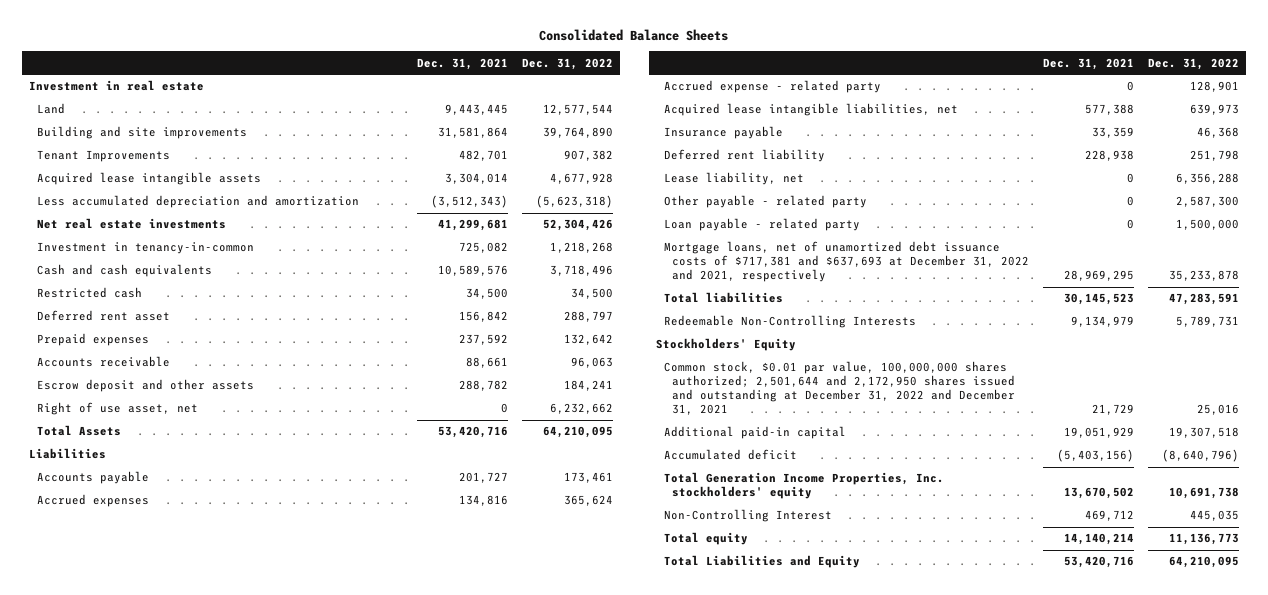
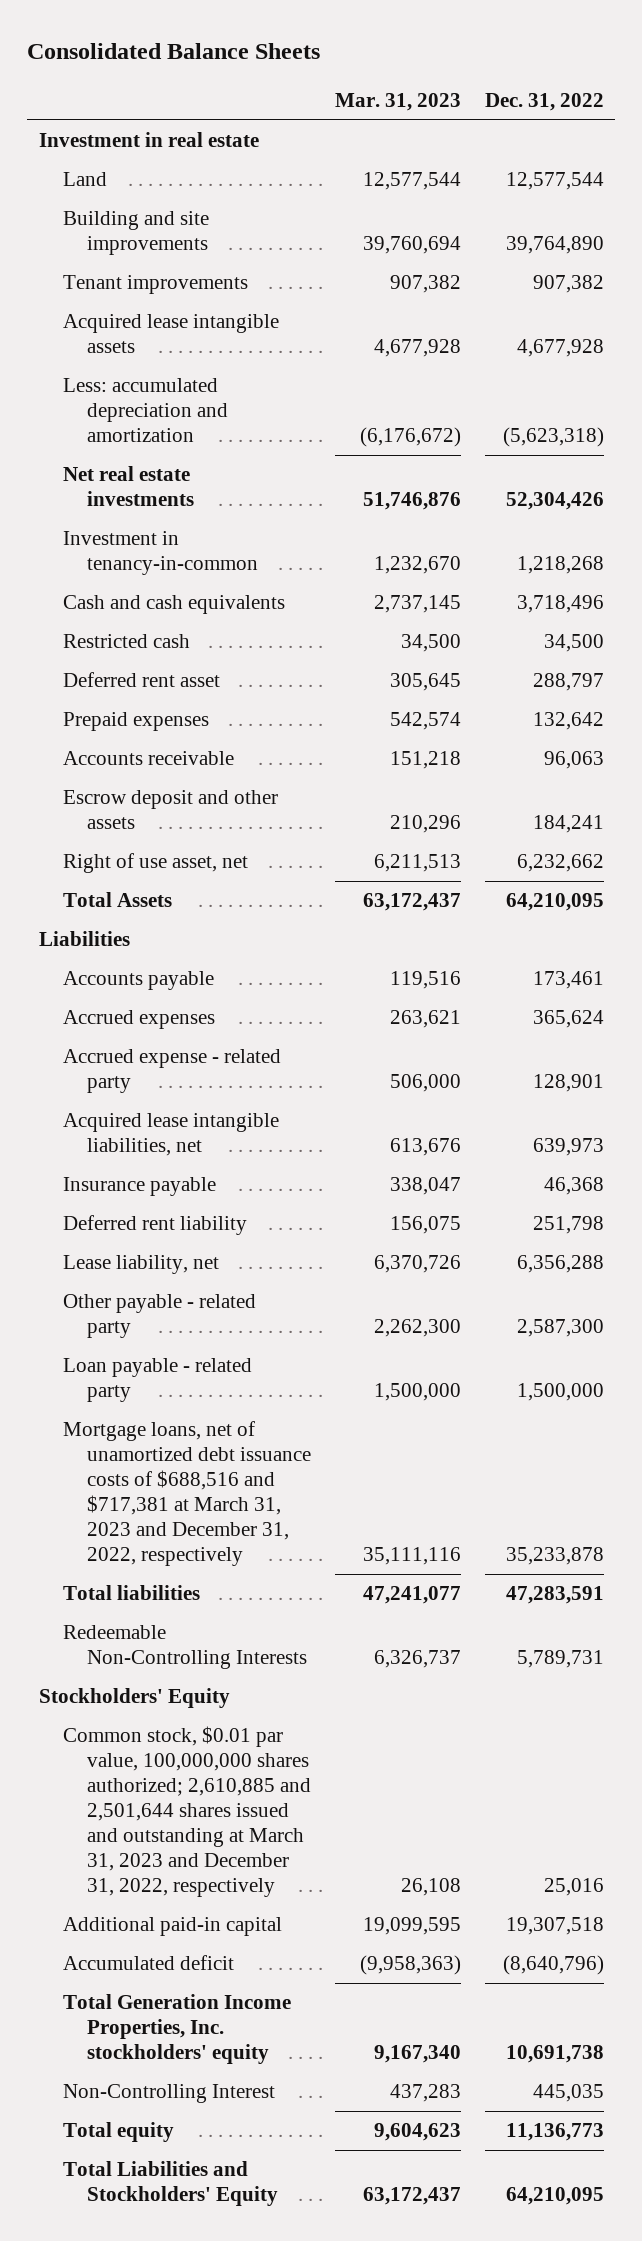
- | Dec. 31, 2021 | Dec. 31, 2022
+ | Mar. 31, 2023 | Dec. 31, 2022
- Tenant Improvements | 482,701 | 907,382
+ Tenant improvements | 907,382 | 907,382
- Less accumulated depreciation and amortization | (3,512,343) | (5,623,318)
+ Less: accumulated depreciation and amortization | (6,176,672) | (5,623,318)
- Mortgage loans, net of unamortized debt issuance costs of $717,381 and $637,693 at December 31, 2022 and 2021, respectively | 28,969,295 | 35,233,878
+ Mortgage loans, net of unamortized debt issuance costs of $688,516 and $717,381 at March 31, 2023 and December 31, 2022, respectively | 35,111,116 | 35,233,878
- Common stock, $0.01 par value, 100,000,000 shares authorized; 2,501,644 and 2,172,950 shares issued and outstanding at December 31, 2022 and December 31, 2021 | 21,729 | 25,016
+ Common stock, $0.01 par value, 100,000,000 shares authorized; 2,610,885 and 2,501,644 shares issued and outstanding at March 31, 2023 and December 31, 2022, respectively | 26,108 | 25,016
- Total Liabilities and Equity | 53,420,716 | 64,210,095
+ Total Liabilities and Stockholders' Equity | 63,172,437 | 64,210,095

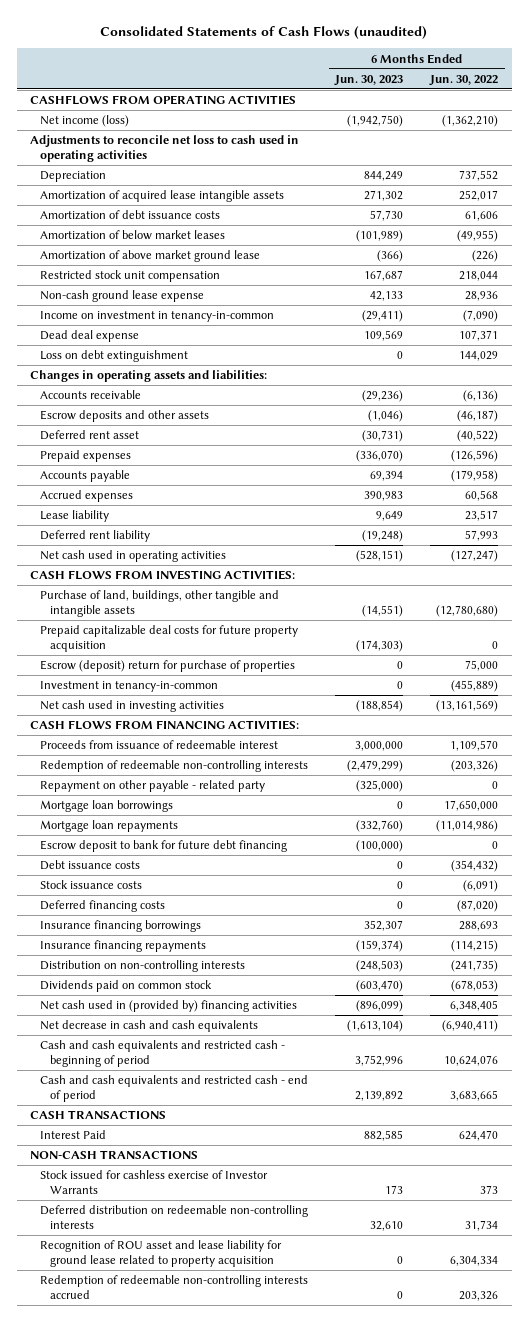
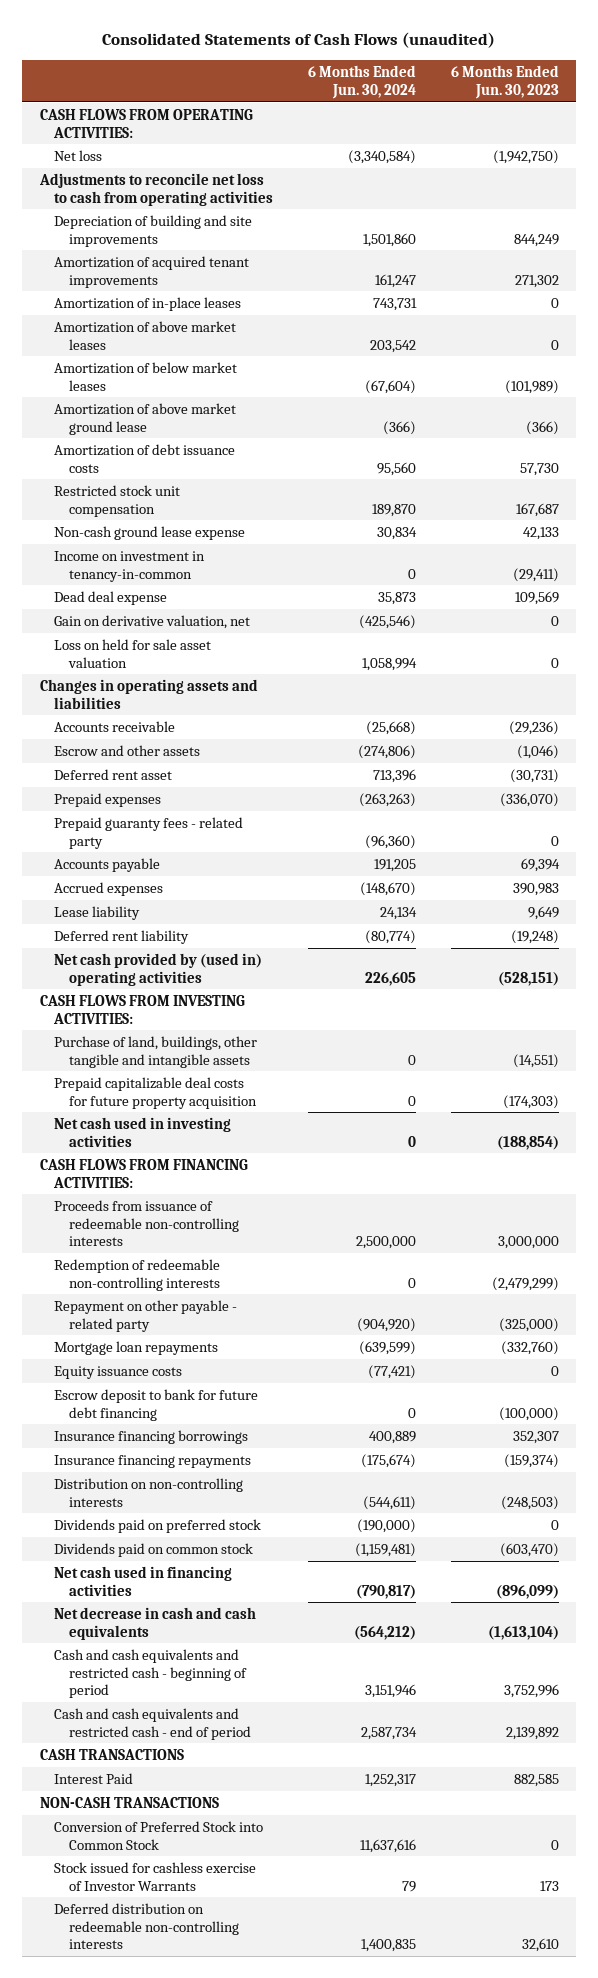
- | 6 Months Ended Jun. 30, 2023 | 6 Months Ended Jun. 30, 2022
+ | 6 Months Ended Jun. 30, 2024 | 6 Months Ended Jun. 30, 2023
- CASHFLOWS FROM OPERATING ACTIVITIES
- Net income (loss) | (1,942,750) | (1,362,210)
- Adjustments to reconcile net loss to cash used in operating activities
- Depreciation | 844,249 | 737,552
- Amortization of acquired lease intangible assets | 271,302 | 252,017
+ CASH FLOWS FROM OPERATING ACTIVITIES:
+ Net loss | (3,340,584) | (1,942,750)
+ Adjustments to reconcile net loss to cash from operating activities
+ Depreciation of building and site improvements | 1,501,860 | 844,249
+ Amortization of acquired tenant improvements | 161,247 | 271,302
+ Amortization of in-place leases | 743,731 | 0
+ Amortization of above market leases | 203,542 | 0
moved down: Amortization of debt issuance costs | 95,560 | 57,730
- Loss on debt extinguishment | 0 | 144,029
- Changes in operating assets and liabilities:
+ Gain on derivative valuation, net | (425,546) | 0
+ Loss on held for sale asset valuation | 1,058,994 | 0
+ Changes in operating assets and liabilities
- Escrow deposits and other assets | (1,046) | (46,187)
+ Escrow and other assets | (274,806) | (1,046)
+ Prepaid guaranty fees - related party | (96,360) | 0
- Net cash used in operating activities | (528,151) | (127,247)
+ Net cash provided by (used in) operating activities | 226,605 | (528,151)
- Escrow (deposit) return for purchase of properties | 0 | 75,000
- Investment in tenancy-in-common | 0 | (455,889)
- Proceeds from issuance of redeemable interest | 3,000,000 | 1,109,570
+ Proceeds from issuance of redeemable non-controlling interests | 2,500,000 | 3,000,000
- Mortgage loan borrowings | 0 | 17,650,000
+ Equity issuance costs | (77,421) | 0
- Debt issuance costs | 0 | (354,432)
- Stock issuance costs | 0 | (6,091)
- Deferred financing costs | 0 | (87,020)
+ Dividends paid on preferred stock | (190,000) | 0
- Net cash used in (provided by) financing activities | (896,099) | 6,348,405
+ Net cash used in financing activities | (790,817) | (896,099)
+ Conversion of Preferred Stock into Common Stock | 11,637,616 | 0
- Recognition of ROU asset and lease liability for ground lease related to property acquisition | 0 | 6,304,334
- Redemption of redeemable non-controlling interests accrued | 0 | 203,326

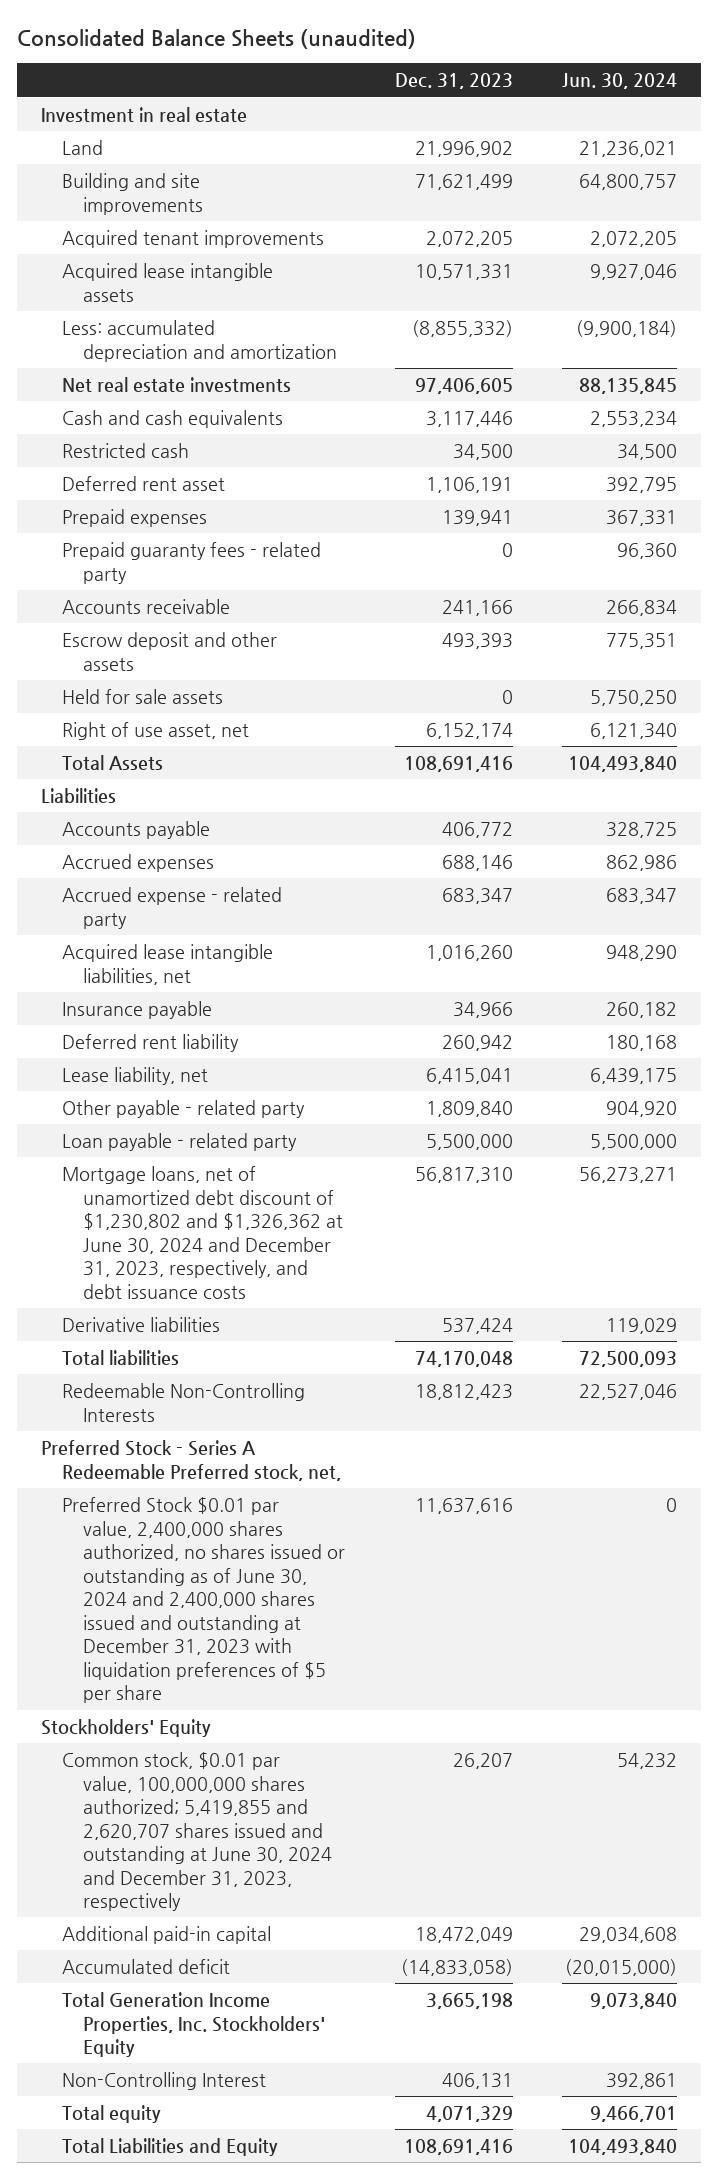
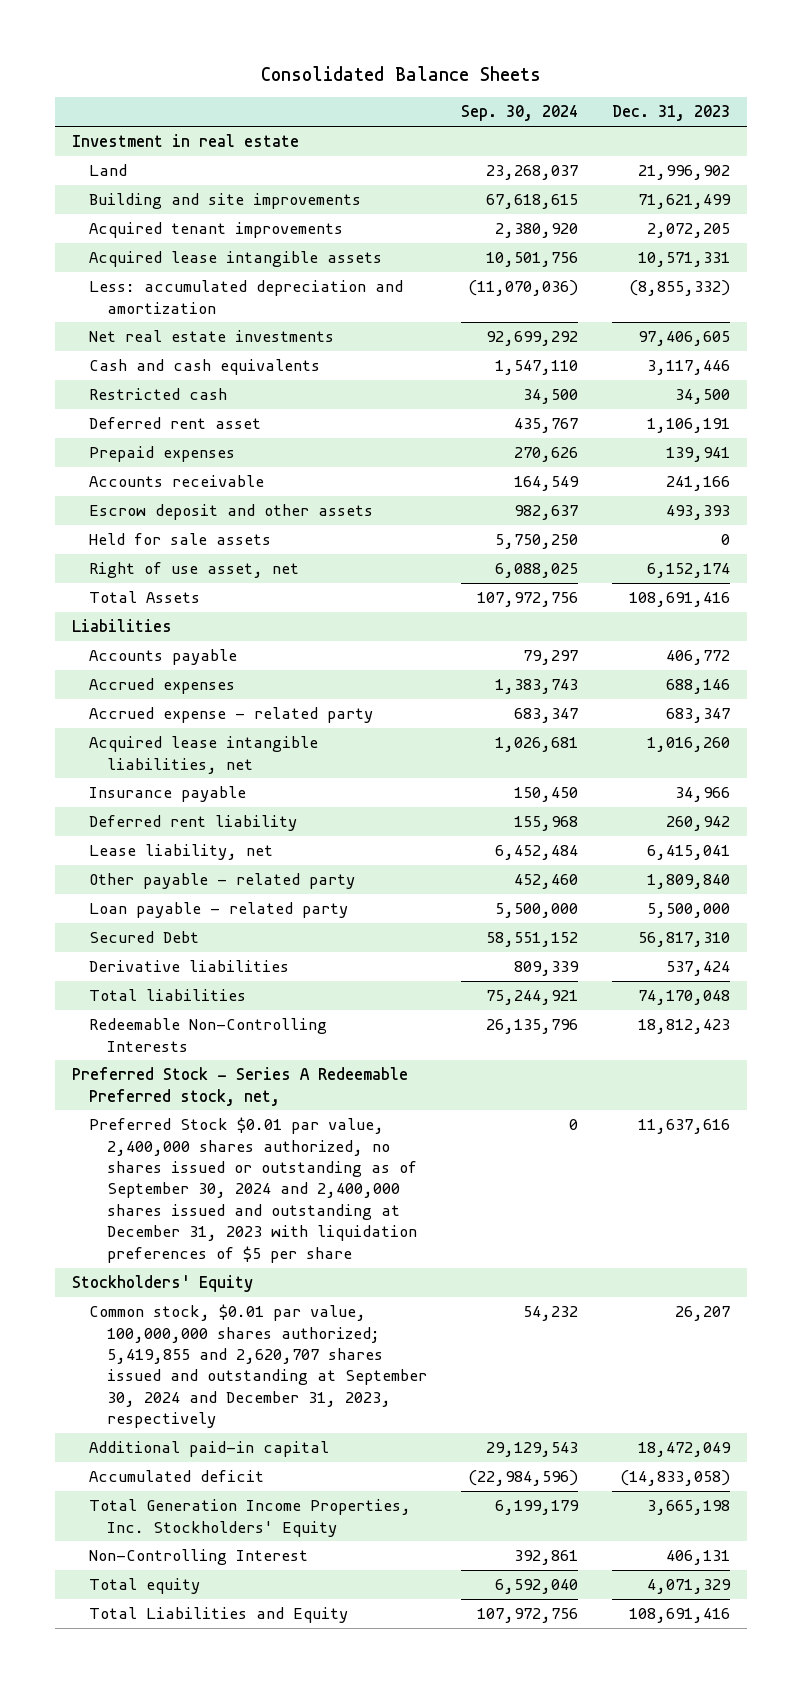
- Consolidated Balance Sheets (unaudited)
+ Consolidated Balance Sheets
- | Dec. 31, 2023 | Jun. 30, 2024
+ | Sep. 30, 2024 | Dec. 31, 2023
- Prepaid guaranty fees - related party | 0 | 96,360
- Mortgage loans, net of unamortized debt discount of $1,230,802 and $1,326,362 at June 30, 2024 and December 31, 2023, respectively, and debt issuance costs | 56,817,310 | 56,273,271
+ Secured Debt | 58,551,152 | 56,817,310
- Preferred Stock $0.01 par value, 2,400,000 shares authorized, no shares issued or outstanding as of June 30, 2024 and 2,400,000 shares issued and outstanding at December 31, 2023 with liquidation preferences of $5 per share | 11,637,616 | 0
+ Preferred Stock $0.01 par value, 2,400,000 shares authorized, no shares issued or outstanding as of September 30, 2024 and 2,400,000 shares issued and outstanding at December 31, 2023 with liquidation preferences of $5 per share | 0 | 11,637,616
- Common stock, $0.01 par value, 100,000,000 shares authorized; 5,419,855 and 2,620,707 shares issued and outstanding at June 30, 2024 and December 31, 2023, respectively | 26,207 | 54,232
+ Common stock, $0.01 par value, 100,000,000 shares authorized; 5,419,855 and 2,620,707 shares issued and outstanding at September 30, 2024 and December 31, 2023, respectively | 54,232 | 26,207

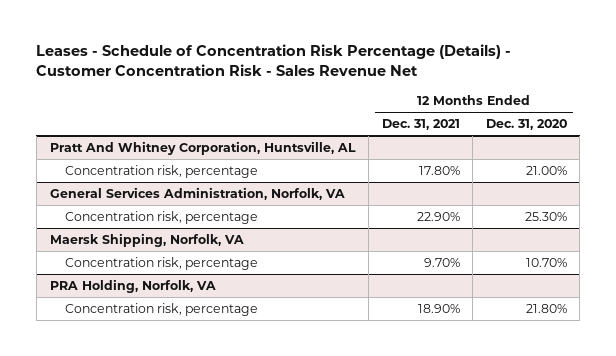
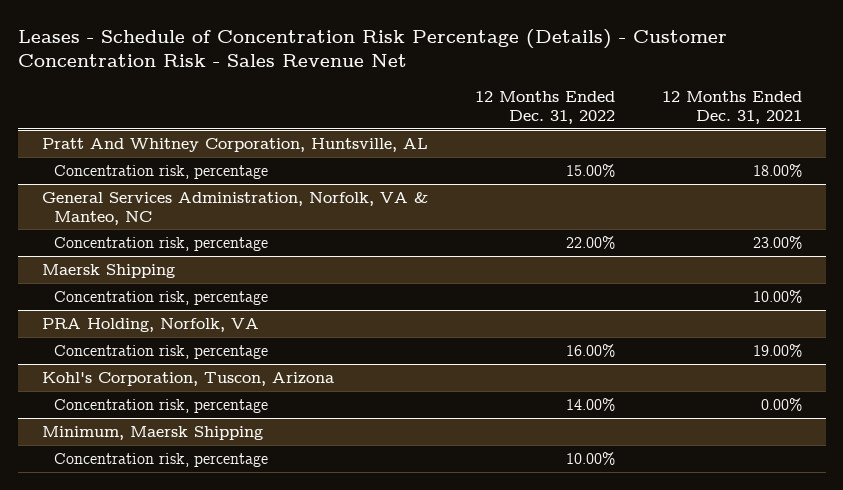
- | 12 Months Ended Dec. 31, 2021 | 12 Months Ended Dec. 31, 2020
+ | 12 Months Ended Dec. 31, 2022 | 12 Months Ended Dec. 31, 2021
@ Pratt And Whitney Corporation, Huntsville, AL
- Concentration risk, percentage | 17.80% | 21.00%
- General Services Administration, Norfolk, VA
- Concentration risk, percentage | 22.90% | 25.30%
- Maersk Shipping, Norfolk, VA
- Concentration risk, percentage | 9.70% | 10.70%
@ Pratt And Whitney Corporation, Huntsville, AL
+ Concentration risk, percentage | 15.00% | 18.00%
+ General Services Administration, Norfolk, VA & Manteo, NC
+ Concentration risk, percentage | 22.00% | 23.00%
+ Maersk Shipping
+ Concentration risk, percentage | | 10.00%
@ PRA Holding, Norfolk, VA
- Concentration risk, percentage | 18.90% | 21.80%
+ Concentration risk, percentage | 16.00% | 19.00%
+ Kohl's Corporation, Tuscon, Arizona
+ Concentration risk, percentage | 14.00% | 0.00%
+ Minimum, Maersk Shipping
+ Concentration risk, percentage | 10.00% |

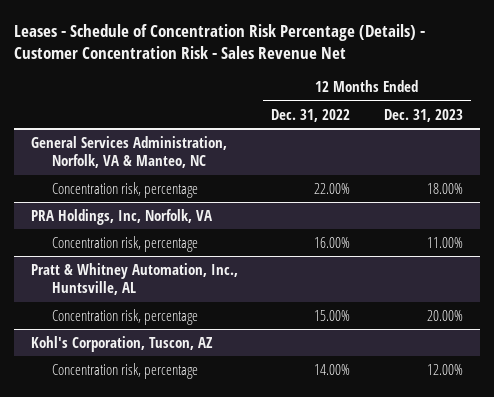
- | 12 Months Ended Dec. 31, 2022 | 12 Months Ended Dec. 31, 2021
+ | 12 Months Ended Dec. 31, 2022 | 12 Months Ended Dec. 31, 2023
- Pratt And Whitney Corporation, Huntsville, AL
- Concentration risk, percentage | 15.00% | 18.00%
- Maersk Shipping
- Concentration risk, percentage | | 10.00%
- PRA Holding, Norfolk, VA
+ PRA Holdings, Inc, Norfolk, VA
- Kohl's Corporation, Tuscon, Arizona
+ Pratt & Whitney Automation, Inc., Huntsville, AL
+ Concentration risk, percentage | 15.00% | 20.00%
+ Kohl's Corporation, Tuscon, AZ
- Minimum, Maersk Shipping
- Concentration risk, percentage | 10.00% |

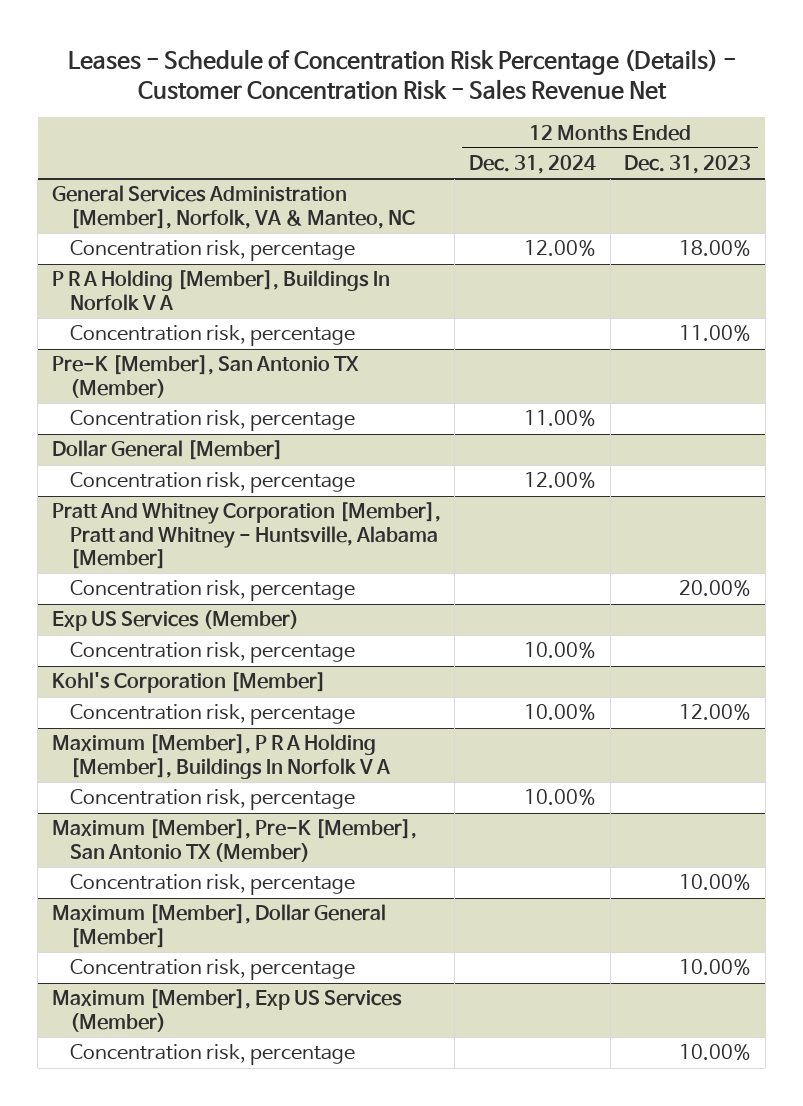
- | 12 Months Ended Dec. 31, 2022 | 12 Months Ended Dec. 31, 2023
+ | 12 Months Ended Dec. 31, 2024 | 12 Months Ended Dec. 31, 2023
- General Services Administration, Norfolk, VA & Manteo, NC
+ General Services Administration [Member], Norfolk, VA & Manteo, NC
- PRA Holdings, Inc, Norfolk, VA
+ P R A Holding [Member], Buildings In Norfolk V A
- Pratt & Whitney Automation, Inc., Huntsville, AL
+ Pre-K [Member], San Antonio TX (Member)
+ Concentration risk, percentage | 11.00% |
+ Dollar General [Member]
+ Concentration risk, percentage | 12.00% |
+ Pratt And Whitney Corporation [Member], Pratt and Whitney - Huntsville, Alabama [Member]
- Kohl's Corporation, Tuscon, AZ
+ Exp US Services (Member)
+ Concentration risk, percentage | 10.00% |
+ Kohl's Corporation [Member]
+ Maximum [Member], P R A Holding [Member], Buildings In Norfolk V A
+ Concentration risk, percentage | 10.00% |
+ Maximum [Member], Pre-K [Member], San Antonio TX (Member)
+ Concentration risk, percentage | | 10.00%
+ Maximum [Member], Dollar General [Member]
+ Concentration risk, percentage | | 10.00%
+ Maximum [Member], Exp US Services (Member)
+ Concentration risk, percentage | | 10.00%

